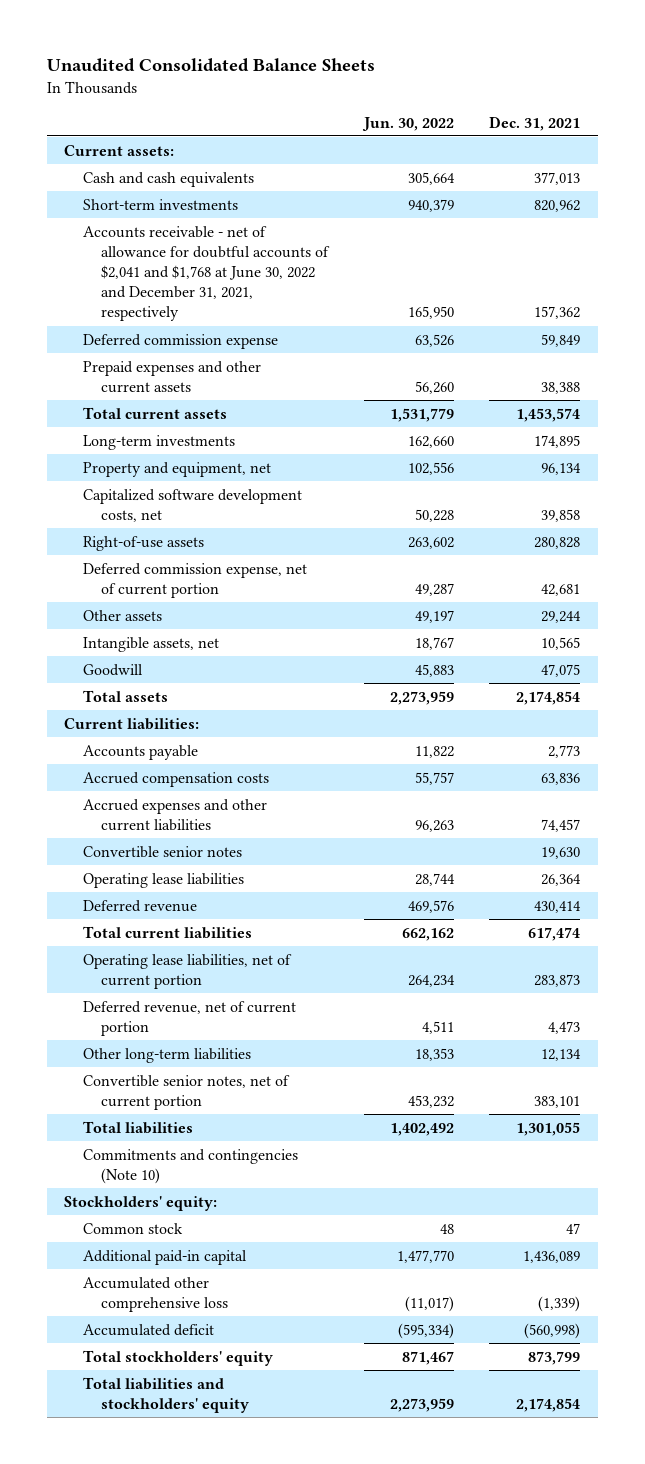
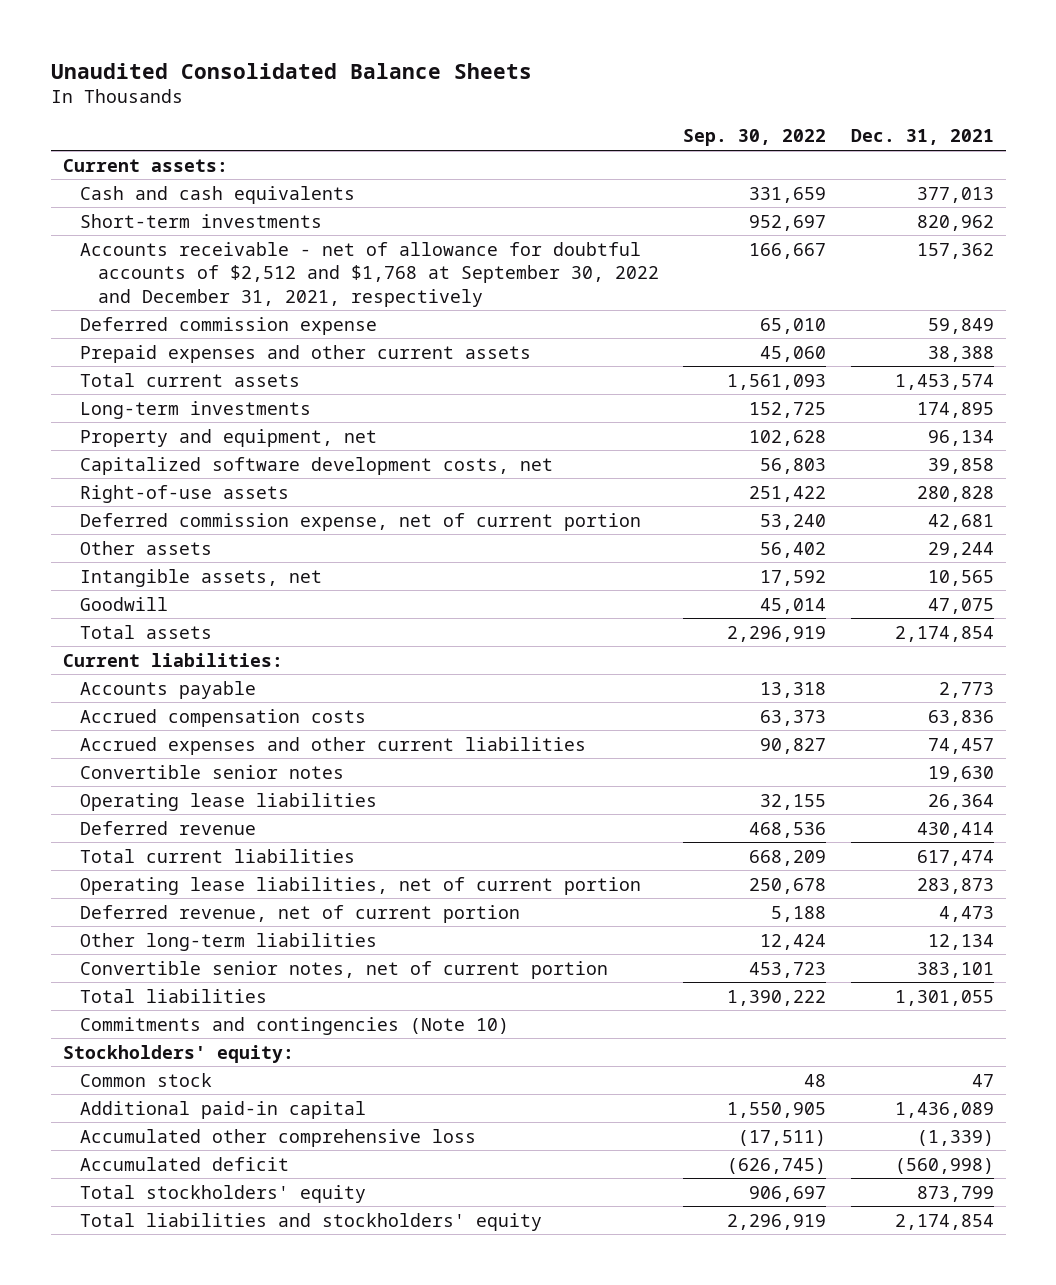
- | Jun. 30, 2022 | Dec. 31, 2021
+ | Sep. 30, 2022 | Dec. 31, 2021
- Accounts receivable - net of allowance for doubtful accounts of $2,041 and $1,768 at June 30, 2022 and December 31, 2021, respectively | 165,950 | 157,362
+ Accounts receivable - net of allowance for doubtful accounts of $2,512 and $1,768 at September 30, 2022 and December 31, 2021, respectively | 166,667 | 157,362

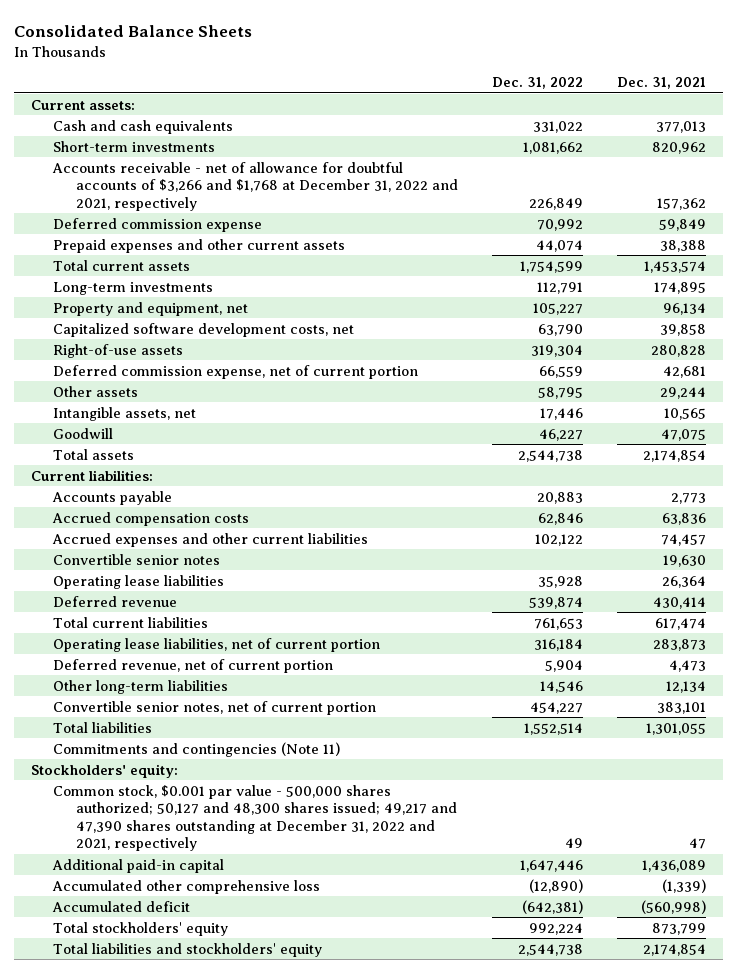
- Unaudited Consolidated Balance Sheets
+ Consolidated Balance Sheets
- | Sep. 30, 2022 | Dec. 31, 2021
+ | Dec. 31, 2022 | Dec. 31, 2021
- Accounts receivable - net of allowance for doubtful accounts of $2,512 and $1,768 at September 30, 2022 and December 31, 2021, respectively | 166,667 | 157,362
+ Accounts receivable - net of allowance for doubtful accounts of $3,266 and $1,768 at December 31, 2022 and 2021, respectively | 226,849 | 157,362
- Commitments and contingencies (Note 10)
+ Commitments and contingencies (Note 11)
- Common stock | 48 | 47
+ Common stock, $0.001 par value - 500,000 shares authorized; 50,127 and 48,300 shares issued; 49,217 and 47,390 shares outstanding at December 31, 2022 and 2021, respectively | 49 | 47

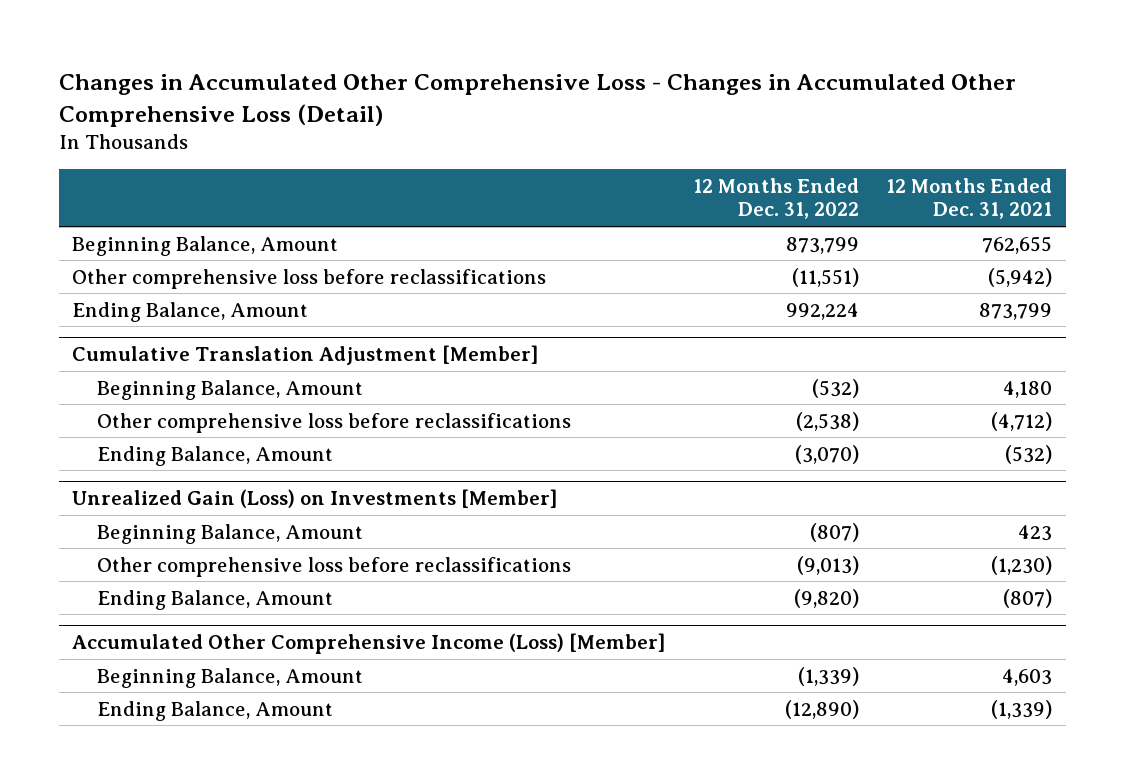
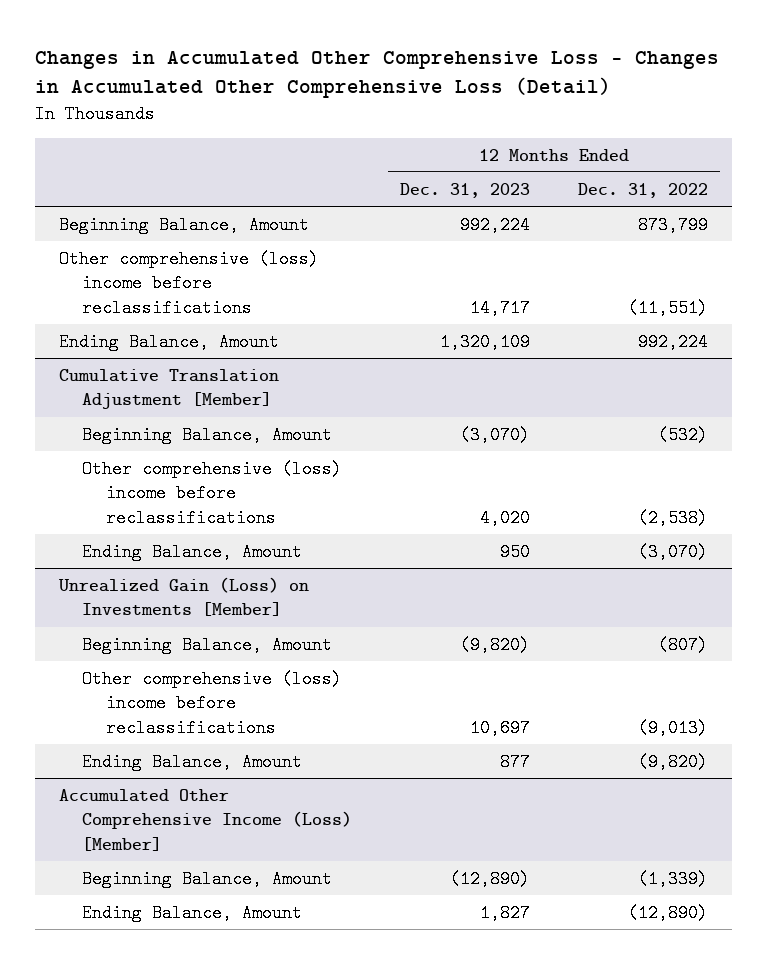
- | 12 Months Ended Dec. 31, 2022 | 12 Months Ended Dec. 31, 2021
+ | 12 Months Ended Dec. 31, 2023 | 12 Months Ended Dec. 31, 2022
- Other comprehensive loss before reclassifications | (11,551) | (5,942)
+ Other comprehensive (loss) income before reclassifications | 14,717 | (11,551)
@ Cumulative Translation Adjustment [Member]
- Other comprehensive loss before reclassifications | (2,538) | (4,712)
+ Other comprehensive (loss) income before reclassifications | 4,020 | (2,538)
@ Unrealized Gain (Loss) on Investments [Member]
- Other comprehensive loss before reclassifications | (9,013) | (1,230)
+ Other comprehensive (loss) income before reclassifications | 10,697 | (9,013)

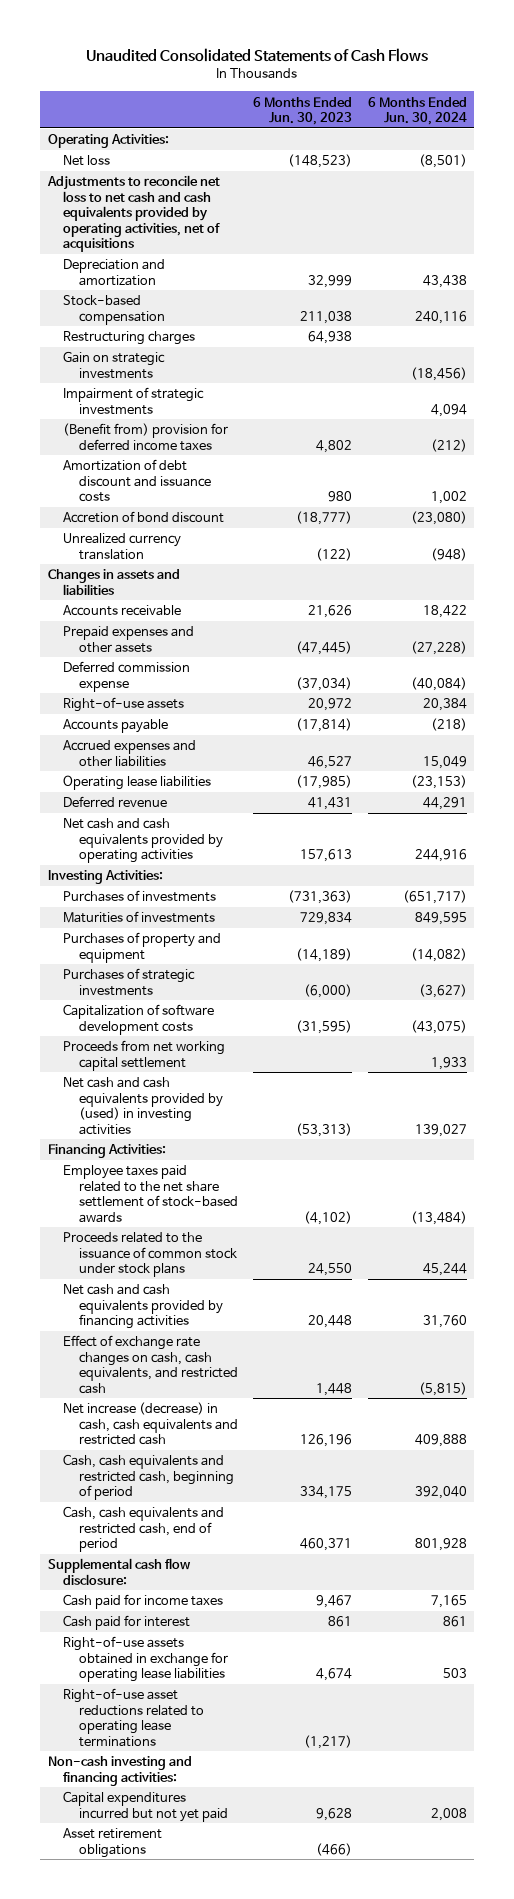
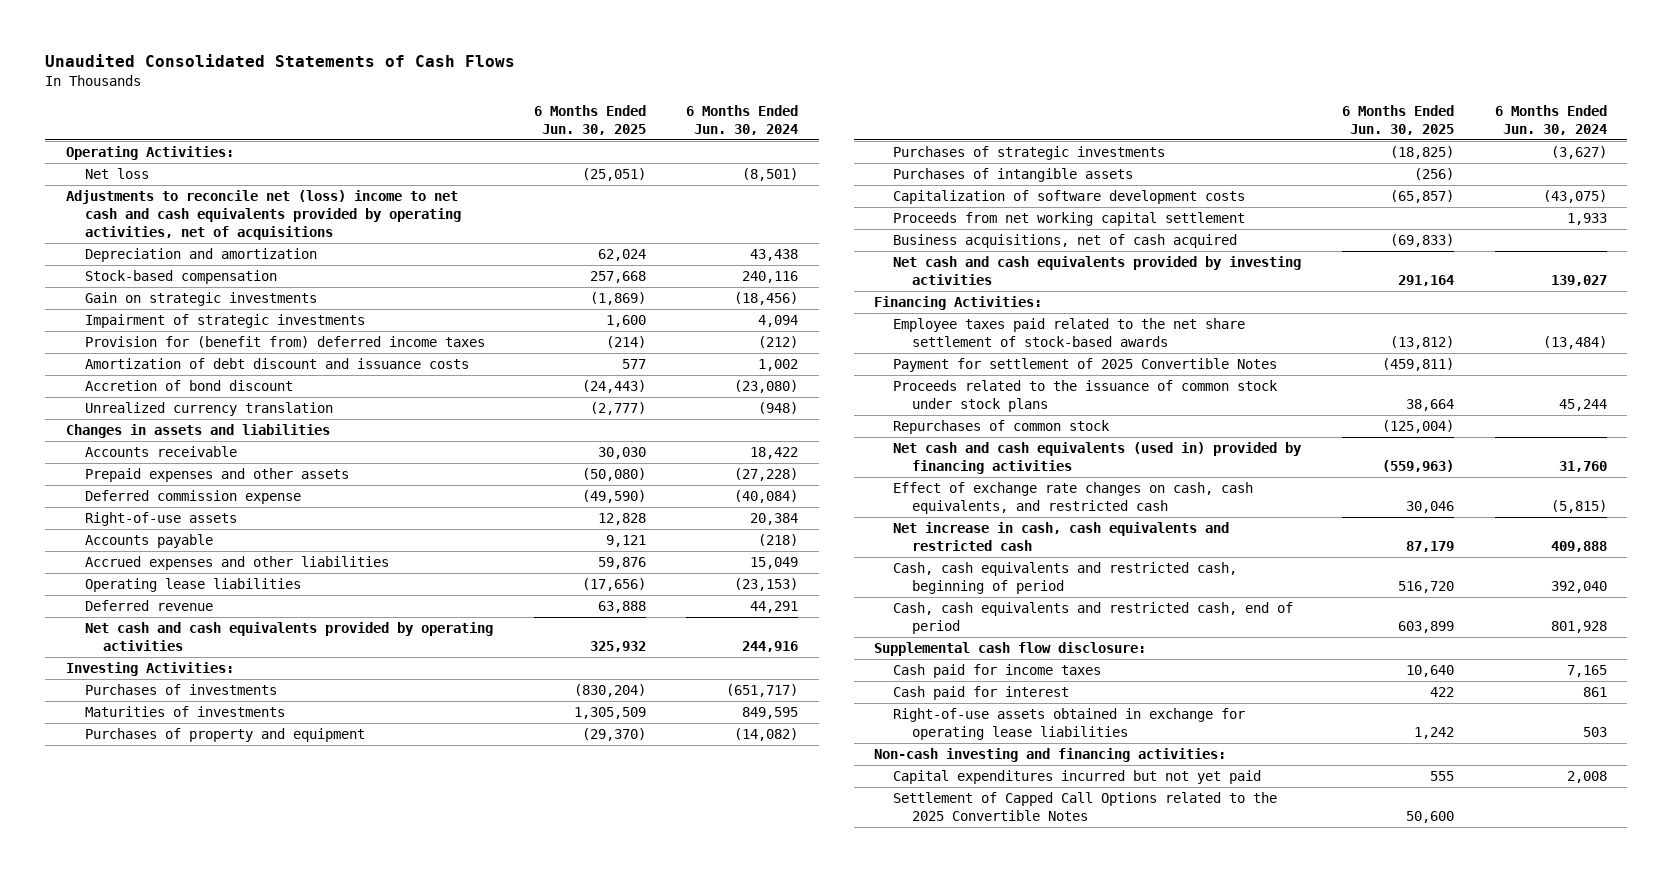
- | 6 Months Ended Jun. 30, 2023 | 6 Months Ended Jun. 30, 2024
+ | 6 Months Ended Jun. 30, 2025 | 6 Months Ended Jun. 30, 2024
- Adjustments to reconcile net loss to net cash and cash equivalents provided by operating activities, net of acquisitions
+ Adjustments to reconcile net (loss) income to net cash and cash equivalents provided by operating activities, net of acquisitions
- Restructuring charges | 64,938 |
- (Benefit from) provision for deferred income taxes | 4,802 | (212)
+ Provision for (benefit from) deferred income taxes | (214) | (212)
+ Purchases of intangible assets | (256) |
- Net cash and cash equivalents provided by (used) in investing activities | (53,313) | 139,027
+ Business acquisitions, net of cash acquired | (69,833) |
+ Net cash and cash equivalents provided by investing activities | 291,164 | 139,027
+ Payment for settlement of 2025 Convertible Notes | (459,811) |
- Net cash and cash equivalents provided by financing activities | 20,448 | 31,760
+ Repurchases of common stock | (125,004) |
+ Net cash and cash equivalents (used in) provided by financing activities | (559,963) | 31,760
- Net increase (decrease) in cash, cash equivalents and restricted cash | 126,196 | 409,888
+ Net increase in cash, cash equivalents and restricted cash | 87,179 | 409,888
- Right-of-use asset reductions related to operating lease terminations | (1,217) |
- Asset retirement obligations | (466) |
+ Settlement of Capped Call Options related to the 2025 Convertible Notes | 50,600 |

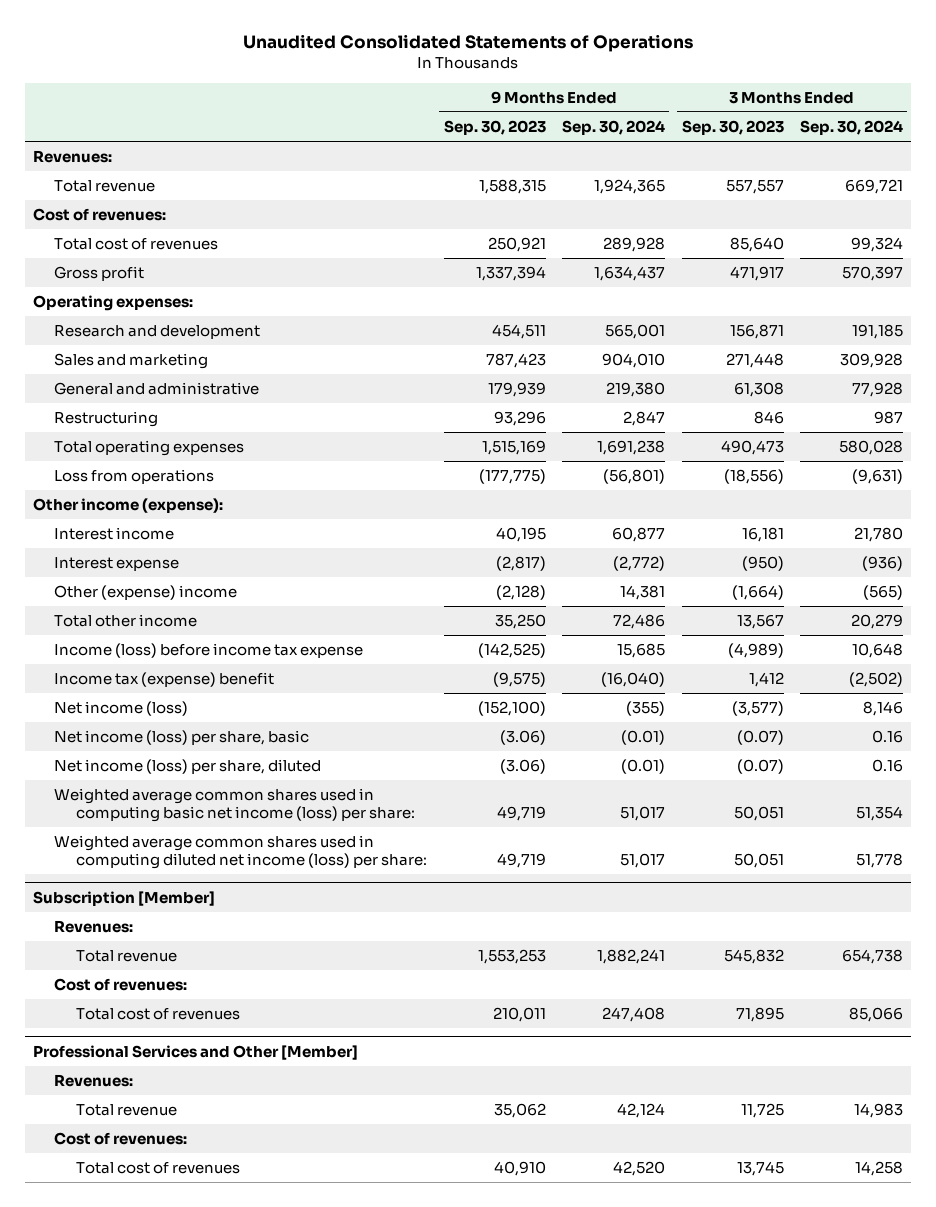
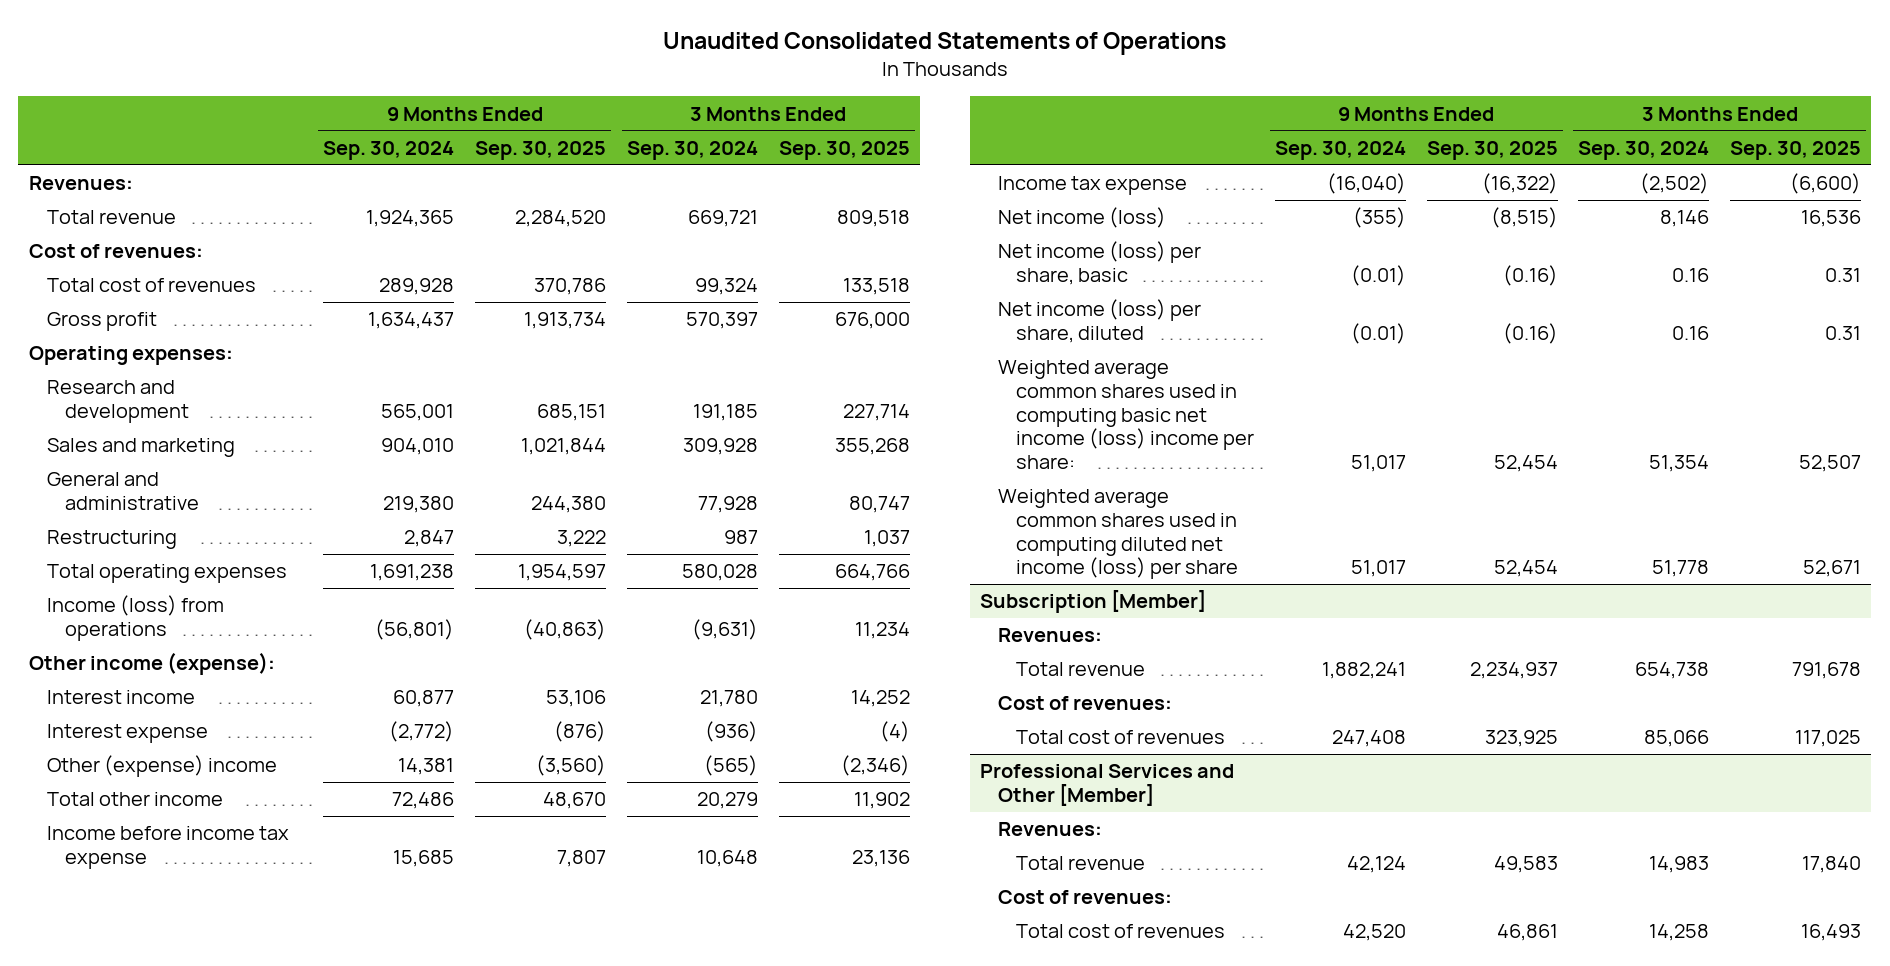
- | 9 Months Ended Sep. 30, 2023 | 9 Months Ended Sep. 30, 2024 | 3 Months Ended Sep. 30, 2023 | 3 Months Ended Sep. 30, 2024
+ | 9 Months Ended Sep. 30, 2024 | 9 Months Ended Sep. 30, 2025 | 3 Months Ended Sep. 30, 2024 | 3 Months Ended Sep. 30, 2025
- Loss from operations | (177,775) | (56,801) | (18,556) | (9,631)
+ Income (loss) from operations | (56,801) | (40,863) | (9,631) | 11,234
- Income (loss) before income tax expense | (142,525) | 15,685 | (4,989) | 10,648
- Income tax (expense) benefit | (9,575) | (16,040) | 1,412 | (2,502)
+ Income before income tax expense | 15,685 | 7,807 | 10,648 | 23,136
+ Income tax expense | (16,040) | (16,322) | (2,502) | (6,600)
- Weighted average common shares used in computing basic net income (loss) per share: | 49,719 | 51,017 | 50,051 | 51,354
- Weighted average common shares used in computing diluted net income (loss) per share: | 49,719 | 51,017 | 50,051 | 51,778
+ Weighted average common shares used in computing basic net income (loss) income per share: | 51,017 | 52,454 | 51,354 | 52,507
+ Weighted average common shares used in computing diluted net income (loss) per share | 51,017 | 52,454 | 51,778 | 52,671

